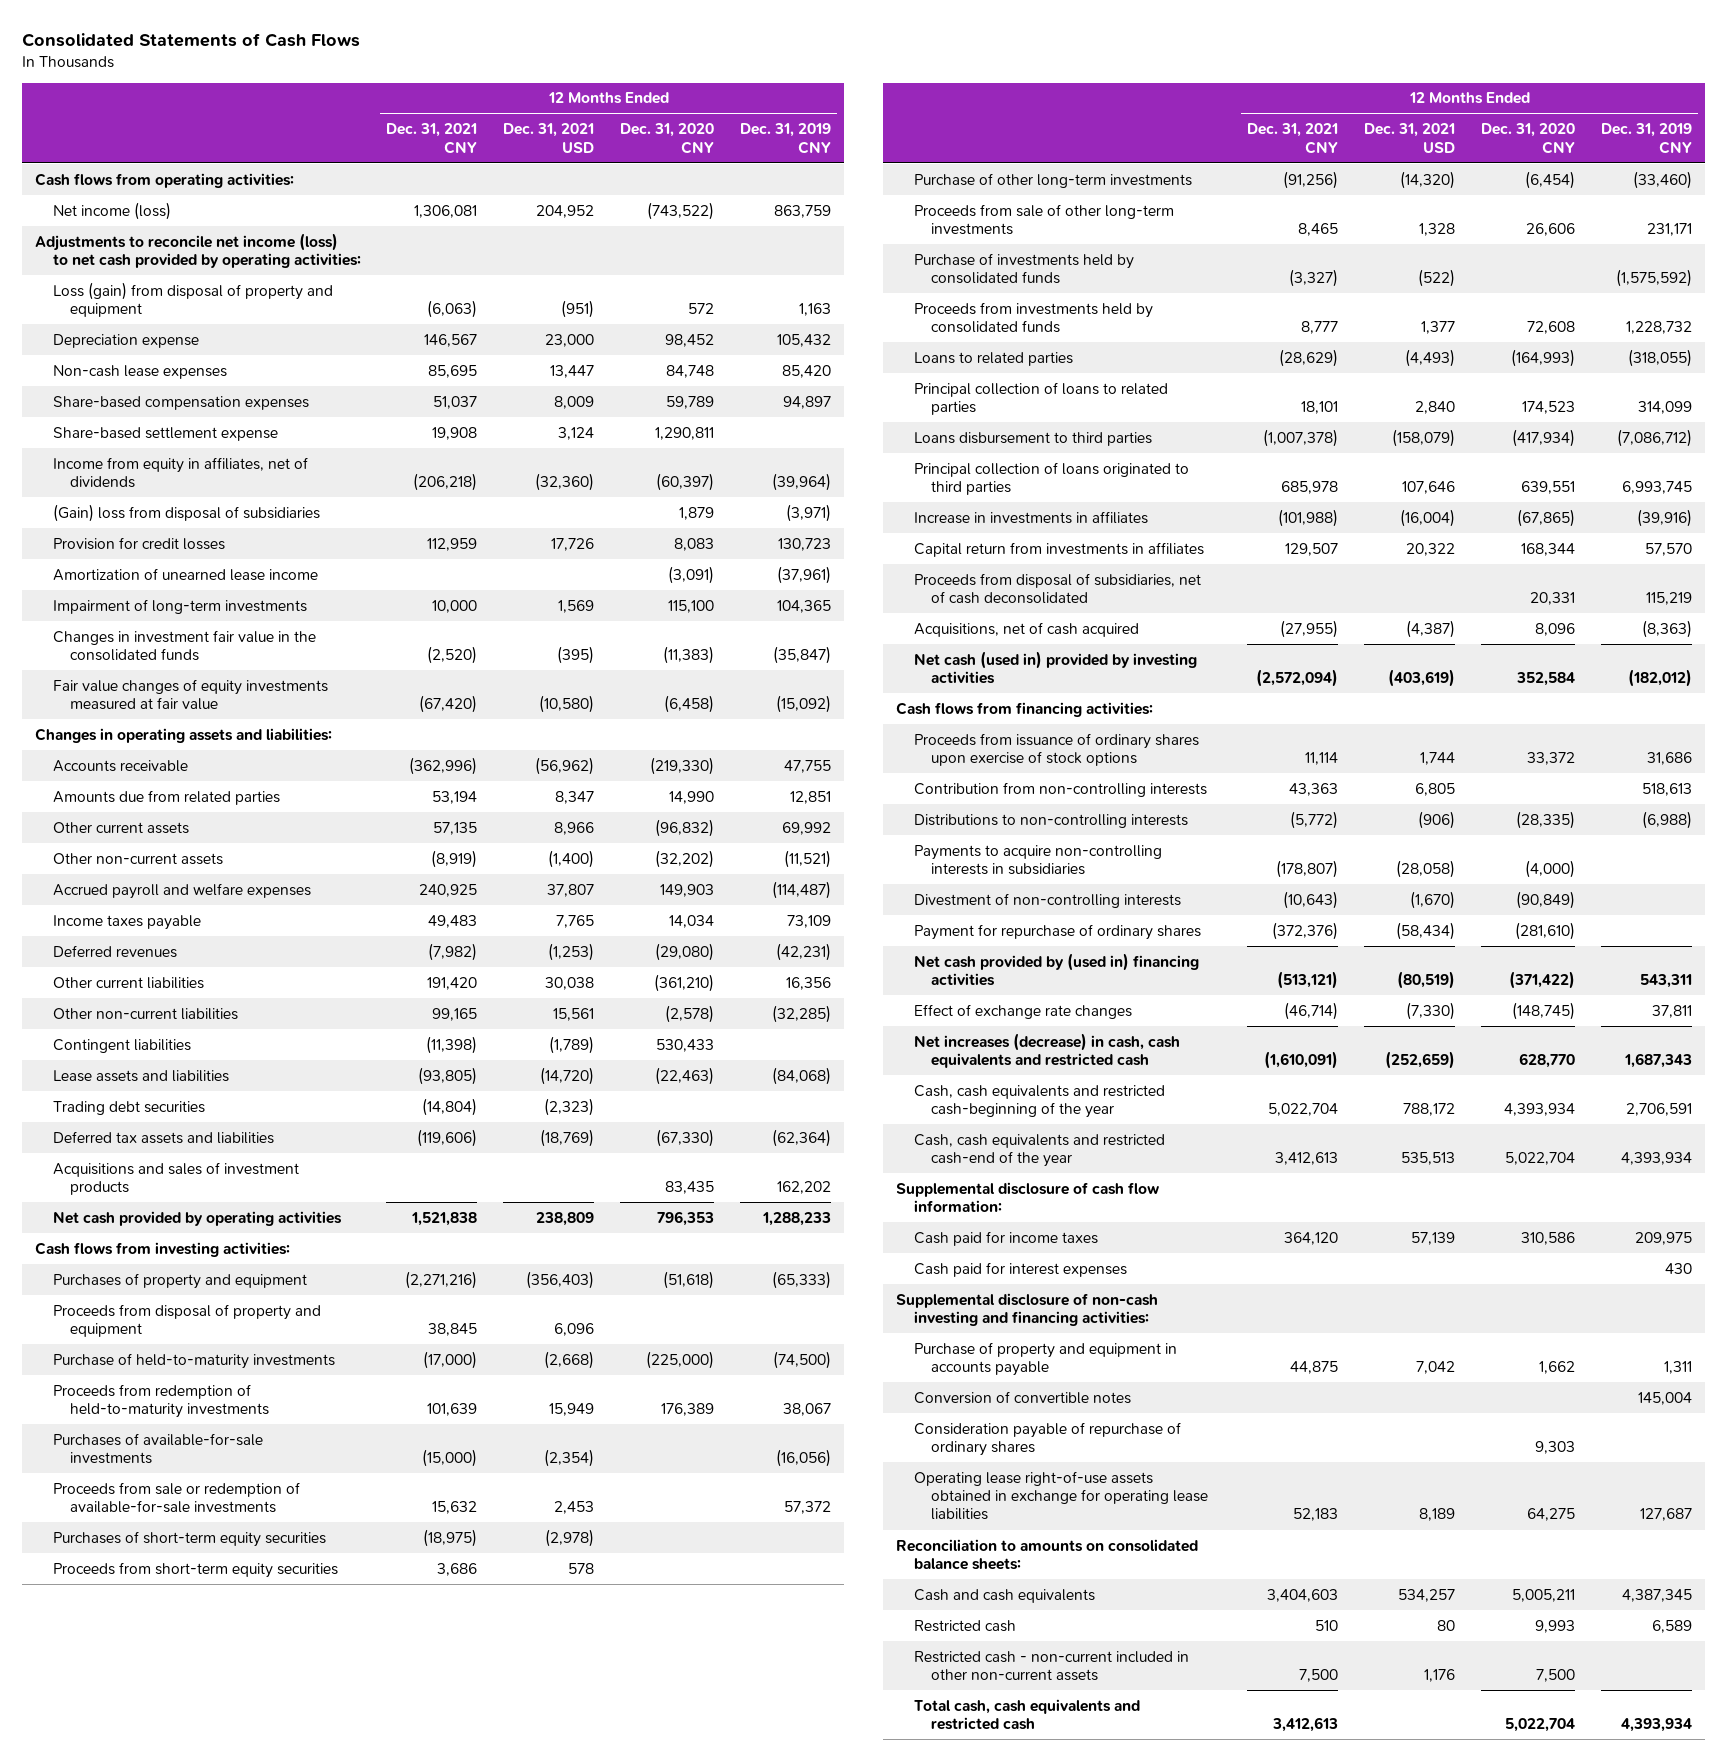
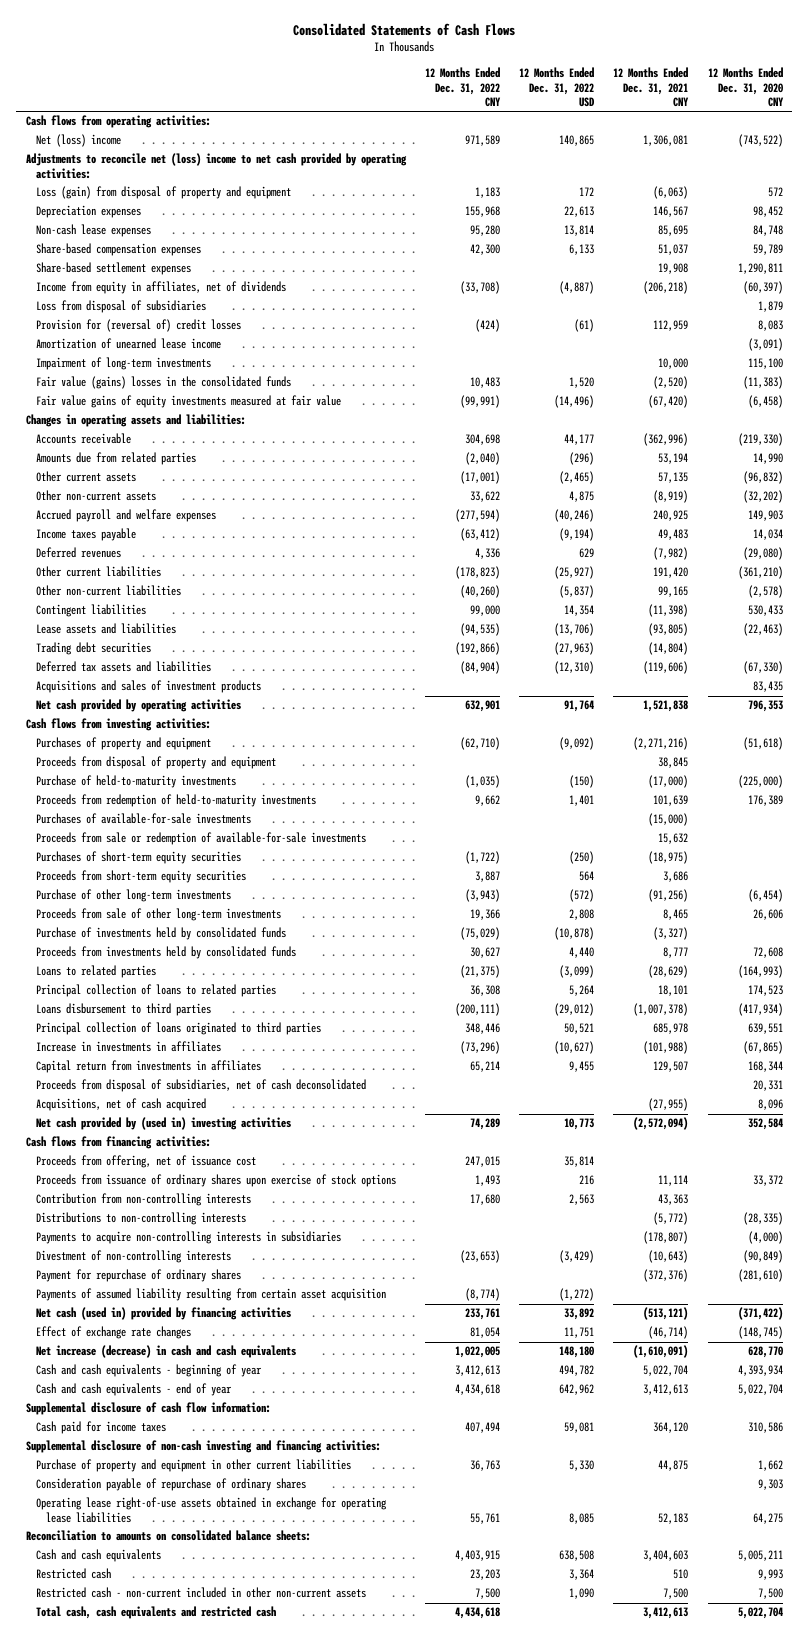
- | 12 Months Ended Dec. 31, 2021 CNY | 12 Months Ended Dec. 31, 2021 USD | 12 Months Ended Dec. 31, 2020 CNY | 12 Months Ended Dec. 31, 2019 CNY
+ | 12 Months Ended Dec. 31, 2022 CNY | 12 Months Ended Dec. 31, 2022 USD | 12 Months Ended Dec. 31, 2021 CNY | 12 Months Ended Dec. 31, 2020 CNY
- Net income (loss) | 1,306,081 | 204,952 | (743,522) | 863,759
- Adjustments to reconcile net income (loss) to net cash provided by operating activities:
+ Net (loss) income | 971,589 | 140,865 | 1,306,081 | (743,522)
+ Adjustments to reconcile net (loss) income to net cash provided by operating activities:
- Depreciation expense | 146,567 | 23,000 | 98,452 | 105,432
+ Depreciation expenses | 155,968 | 22,613 | 146,567 | 98,452
- Share-based settlement expense | 19,908 | 3,124 | 1,290,811 |
+ Share-based settlement expenses | | | 19,908 | 1,290,811
- (Gain) loss from disposal of subsidiaries | | | 1,879 | (3,971)
- Provision for credit losses | 112,959 | 17,726 | 8,083 | 130,723
+ Loss from disposal of subsidiaries | | | | 1,879
+ Provision for (reversal of) credit losses | (424) | (61) | 112,959 | 8,083
- Changes in investment fair value in the consolidated funds | (2,520) | (395) | (11,383) | (35,847)
- Fair value changes of equity investments measured at fair value | (67,420) | (10,580) | (6,458) | (15,092)
+ Fair value (gains) losses in the consolidated funds | 10,483 | 1,520 | (2,520) | (11,383)
+ Fair value gains of equity investments measured at fair value | (99,991) | (14,496) | (67,420) | (6,458)
- Net cash (used in) provided by investing activities | (2,572,094) | (403,619) | 352,584 | (182,012)
+ Net cash provided by (used in) investing activities | 74,289 | 10,773 | (2,572,094) | 352,584
+ Proceeds from offering, net of issuance cost | 247,015 | 35,814 | |
- Net cash provided by (used in) financing activities | (513,121) | (80,519) | (371,422) | 543,311
+ Payments of assumed liability resulting from certain asset acquisition | (8,774) | (1,272) | |
+ Net cash (used in) provided by financing activities | 233,761 | 33,892 | (513,121) | (371,422)
- Net increases (decrease) in cash, cash equivalents and restricted cash | (1,610,091) | (252,659) | 628,770 | 1,687,343
- Cash, cash equivalents and restricted cash-beginning of the year | 5,022,704 | 788,172 | 4,393,934 | 2,706,591
- Cash, cash equivalents and restricted cash-end of the year | 3,412,613 | 535,513 | 5,022,704 | 4,393,934
+ Net increase (decrease) in cash and cash equivalents | 1,022,005 | 148,180 | (1,610,091) | 628,770
+ Cash and cash equivalents - beginning of year | 3,412,613 | 494,782 | 5,022,704 | 4,393,934
+ Cash and cash equivalents - end of year | 4,434,618 | 642,962 | 3,412,613 | 5,022,704
- Cash paid for interest expenses | | | | 430
- Purchase of property and equipment in accounts payable | 44,875 | 7,042 | 1,662 | 1,311
- Conversion of convertible notes | | | | 145,004
+ Purchase of property and equipment in other current liabilities | 36,763 | 5,330 | 44,875 | 1,662

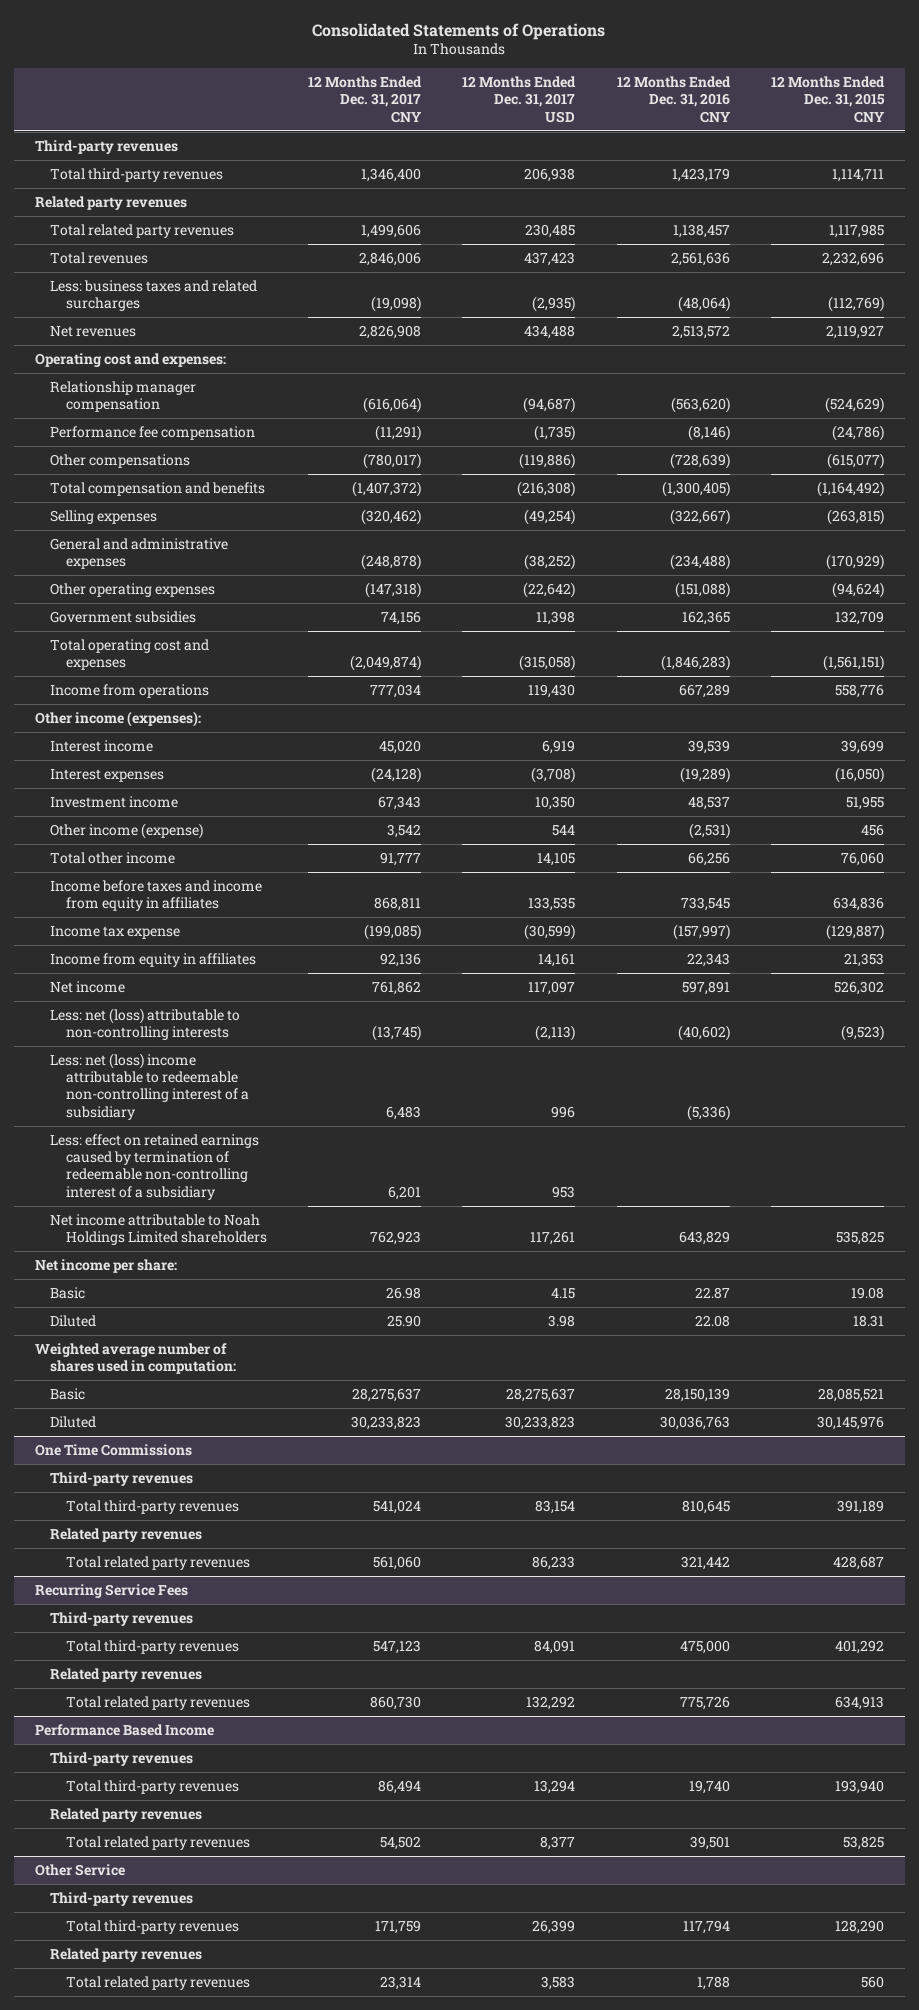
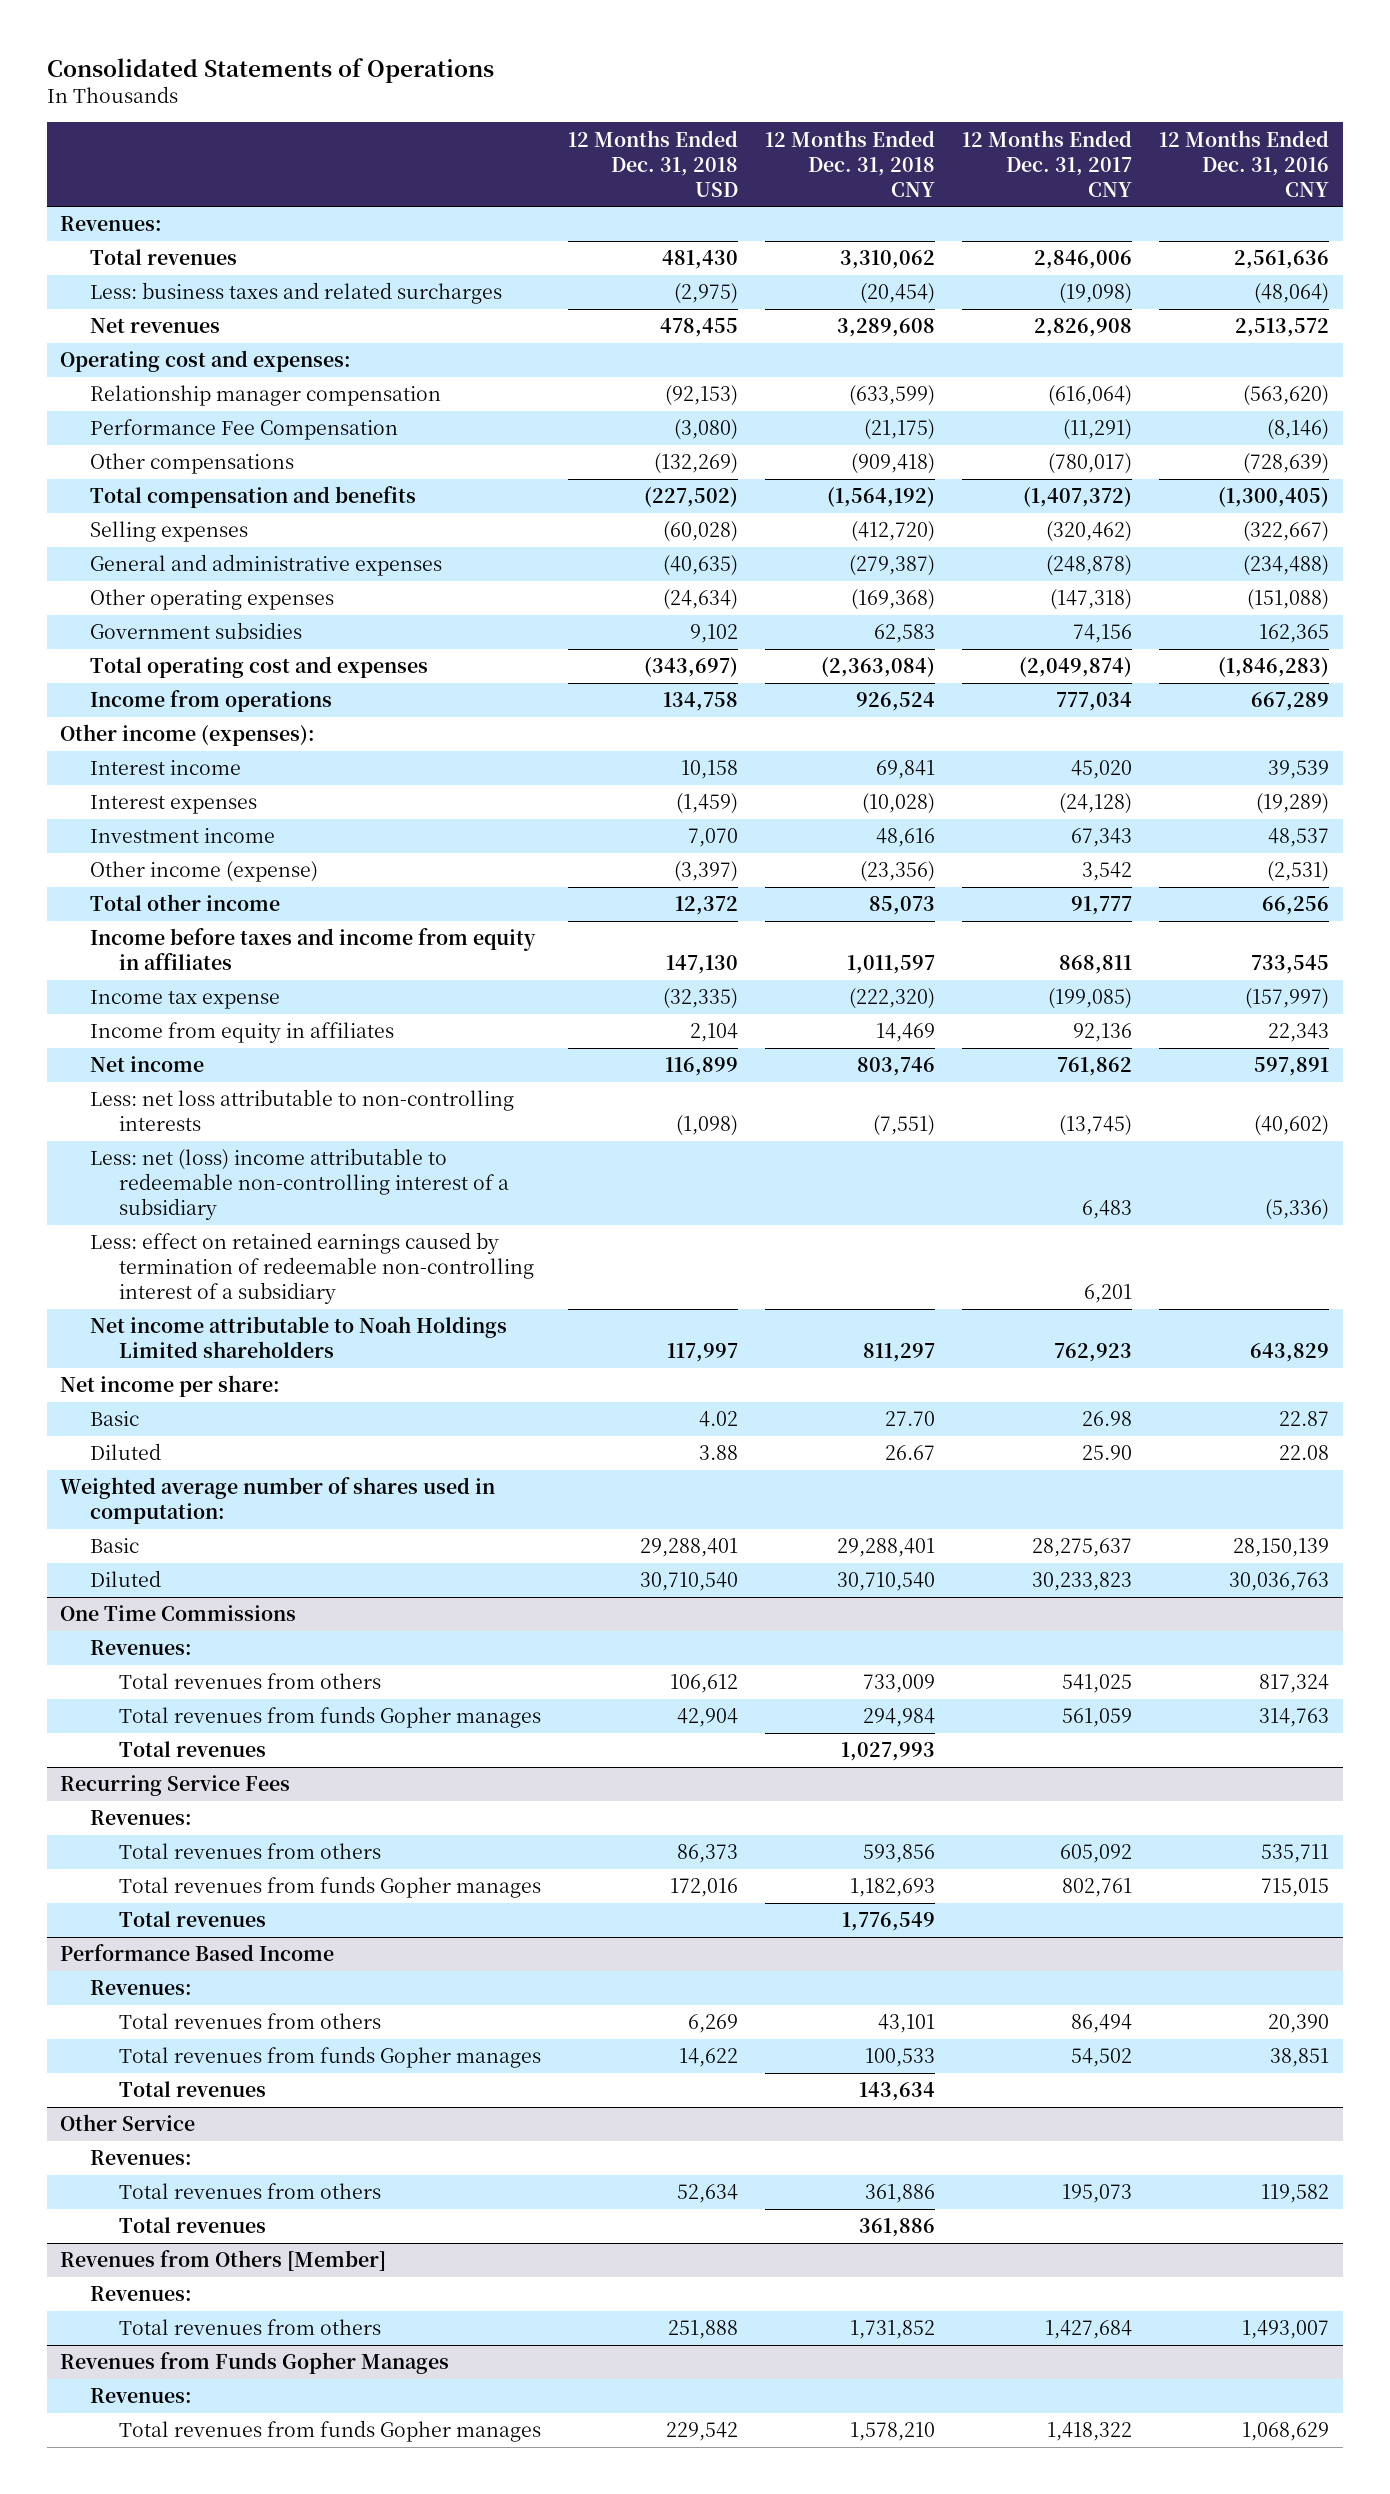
- | 12 Months Ended Dec. 31, 2017 CNY | 12 Months Ended Dec. 31, 2017 USD | 12 Months Ended Dec. 31, 2016 CNY | 12 Months Ended Dec. 31, 2015 CNY
+ | 12 Months Ended Dec. 31, 2018 USD | 12 Months Ended Dec. 31, 2018 CNY | 12 Months Ended Dec. 31, 2017 CNY | 12 Months Ended Dec. 31, 2016 CNY
- Third-party revenues
- Total third-party revenues | 1,346,400 | 206,938 | 1,423,179 | 1,114,711
- Related party revenues
- Total related party revenues | 1,499,606 | 230,485 | 1,138,457 | 1,117,985
+ Revenues:
- Performance fee compensation | (11,291) | (1,735) | (8,146) | (24,786)
+ Performance Fee Compensation | (3,080) | (21,175) | (11,291) | (8,146)
- Less: net (loss) attributable to non-controlling interests | (13,745) | (2,113) | (40,602) | (9,523)
+ Less: net loss attributable to non-controlling interests | (1,098) | (7,551) | (13,745) | (40,602)
@ One Time Commissions
- Third-party revenues
- Total third-party revenues | 541,024 | 83,154 | 810,645 | 391,189
- Related party revenues
- Total related party revenues | 561,060 | 86,233 | 321,442 | 428,687
+ Revenues:
+ Total revenues from others | 106,612 | 733,009 | 541,025 | 817,324
+ Total revenues from funds Gopher manages | 42,904 | 294,984 | 561,059 | 314,763
+ Total revenues | | 1,027,993 | |
@ Recurring Service Fees
- Third-party revenues
- Total third-party revenues | 547,123 | 84,091 | 475,000 | 401,292
- Related party revenues
- Total related party revenues | 860,730 | 132,292 | 775,726 | 634,913
+ Revenues:
+ Total revenues from others | 86,373 | 593,856 | 605,092 | 535,711
+ Total revenues from funds Gopher manages | 172,016 | 1,182,693 | 802,761 | 715,015
+ Total revenues | | 1,776,549 | |
@ Performance Based Income
- Third-party revenues
- Total third-party revenues | 86,494 | 13,294 | 19,740 | 193,940
- Related party revenues
- Total related party revenues | 54,502 | 8,377 | 39,501 | 53,825
+ Revenues:
+ Total revenues from others | 6,269 | 43,101 | 86,494 | 20,390
+ Total revenues from funds Gopher manages | 14,622 | 100,533 | 54,502 | 38,851
+ Total revenues | | 143,634 | |
@ Other Service
- Third-party revenues
- Total third-party revenues | 171,759 | 26,399 | 117,794 | 128,290
- Related party revenues
- Total related party revenues | 23,314 | 3,583 | 1,788 | 560
+ Revenues:
+ Total revenues from others | 52,634 | 361,886 | 195,073 | 119,582
+ Total revenues | | 361,886 | |
+ Revenues from Others [Member]
+ Revenues:
+ Total revenues from others | 251,888 | 1,731,852 | 1,427,684 | 1,493,007
+ Revenues from Funds Gopher Manages
+ Revenues:
+ Total revenues from funds Gopher manages | 229,542 | 1,578,210 | 1,418,322 | 1,068,629

